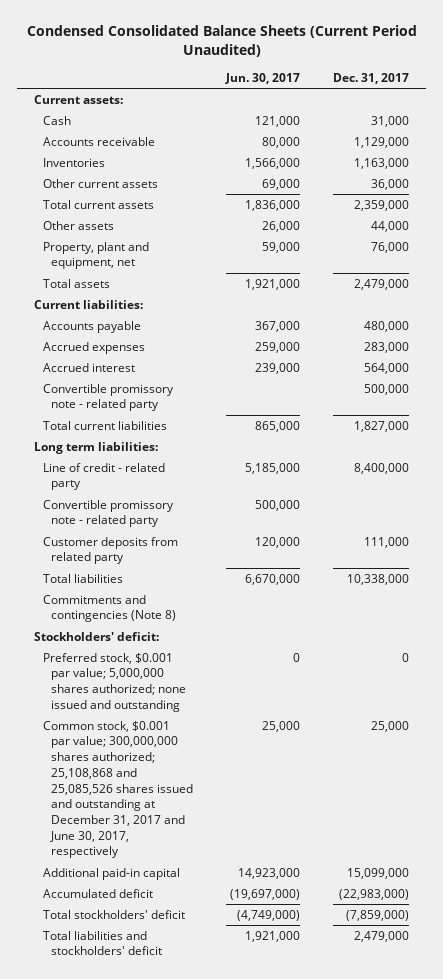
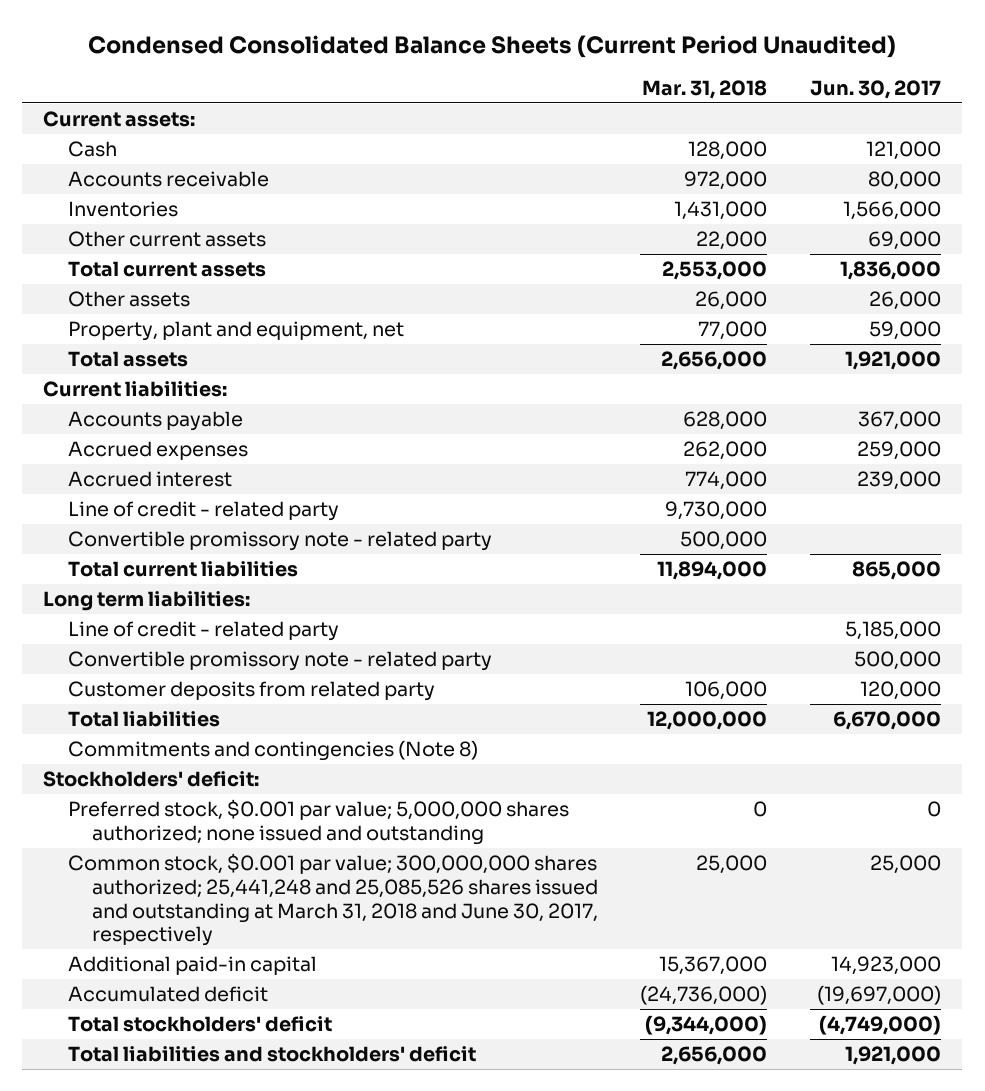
- | Jun. 30, 2017 | Dec. 31, 2017
+ | Mar. 31, 2018 | Jun. 30, 2017
+ Line of credit - related party | 9,730,000 |
- Common stock, $0.001 par value; 300,000,000 shares authorized; 25,108,868 and 25,085,526 shares issued and outstanding at December 31, 2017 and June 30, 2017, respectively | 25,000 | 25,000
+ Common stock, $0.001 par value; 300,000,000 shares authorized; 25,441,248 and 25,085,526 shares issued and outstanding at March 31, 2018 and June 30, 2017, respectively | 25,000 | 25,000

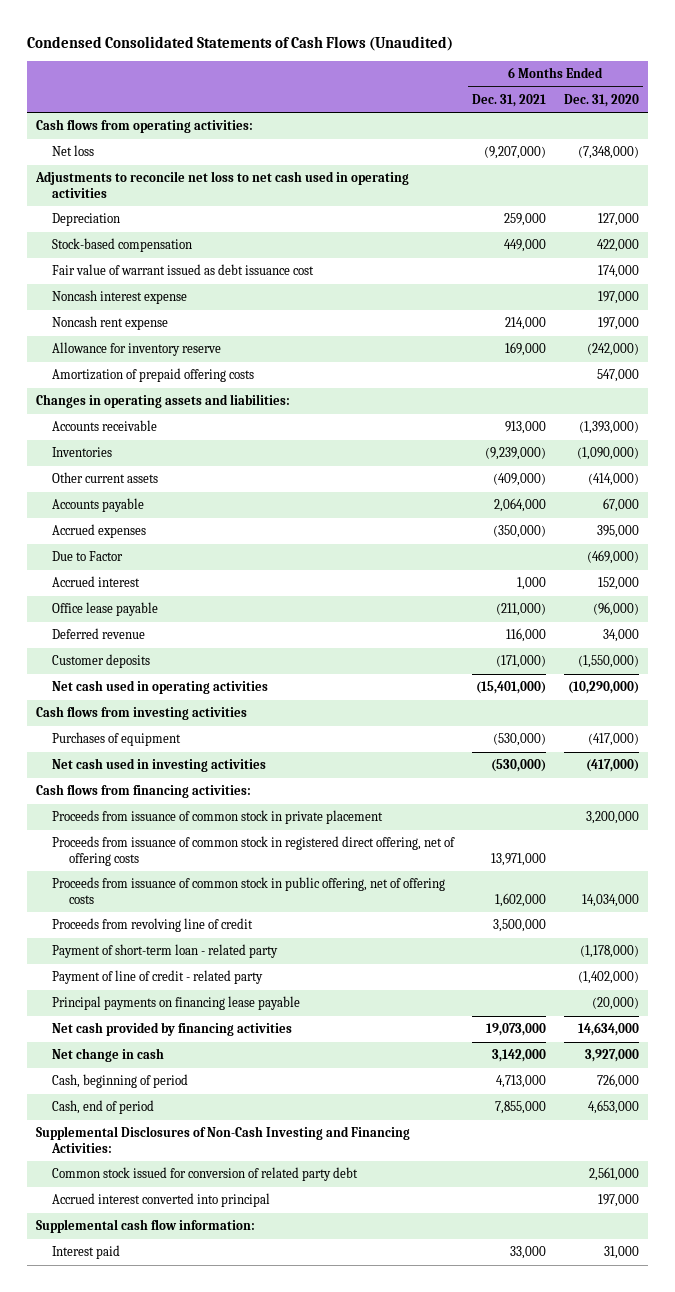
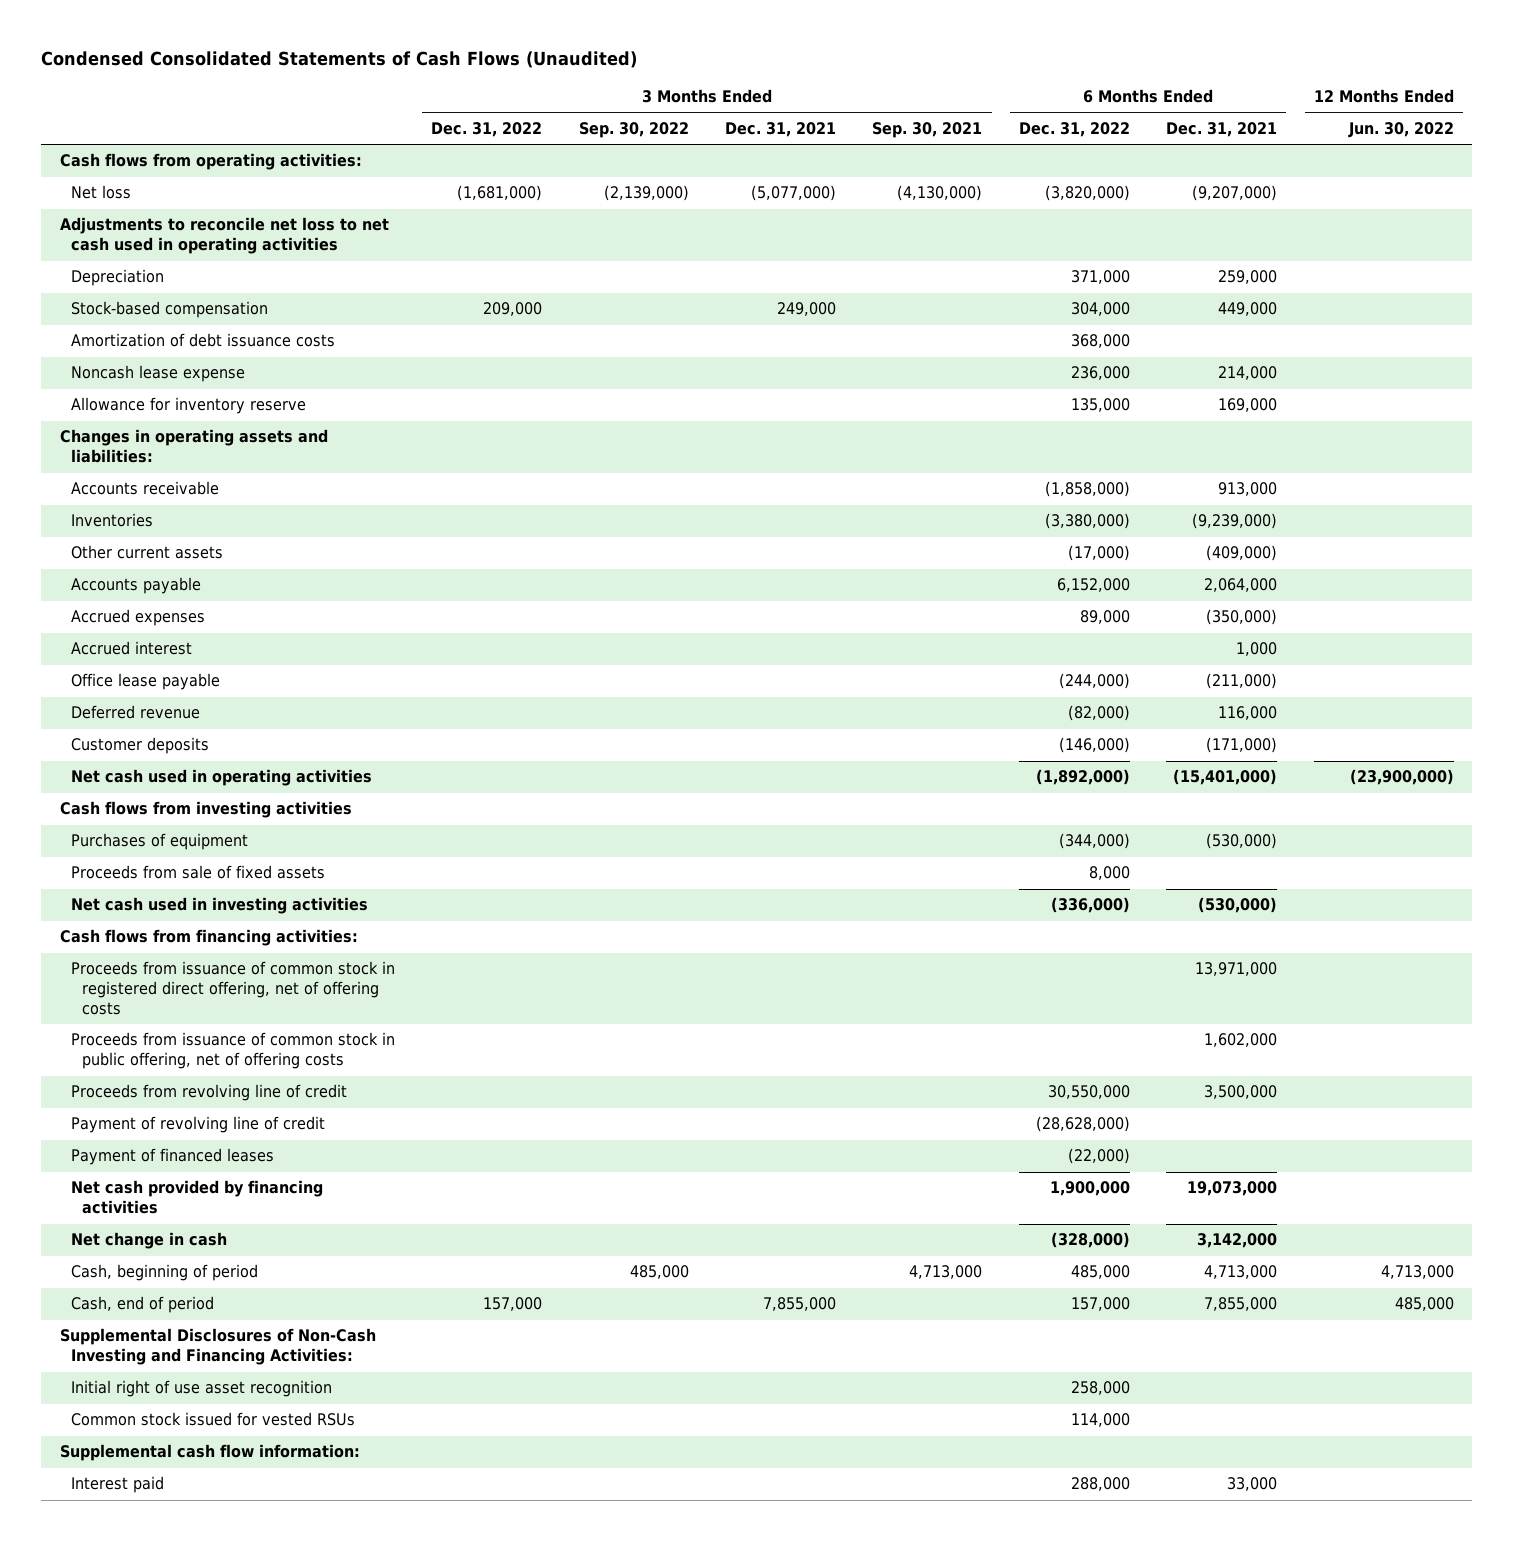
- | 6 Months Ended Dec. 31, 2021 | 6 Months Ended Dec. 31, 2020
+ | 3 Months Ended Dec. 31, 2022 | 3 Months Ended Sep. 30, 2022 | 3 Months Ended Dec. 31, 2021 | 3 Months Ended Sep. 30, 2021 | 6 Months Ended Dec. 31, 2022 | 6 Months Ended Dec. 31, 2021 | 12 Months Ended Jun. 30, 2022
- Fair value of warrant issued as debt issuance cost | | 174,000
- Noncash interest expense | | 197,000
- Noncash rent expense | 214,000 | 197,000
+ Amortization of debt issuance costs | | | | | 368,000 | |
+ Noncash lease expense | | | | | 236,000 | 214,000 |
- Amortization of prepaid offering costs | | 547,000
- Due to Factor | | (469,000)
+ Proceeds from sale of fixed assets | | | | | 8,000 | |
- Proceeds from issuance of common stock in private placement | | 3,200,000
- Payment of short-term loan - related party | | (1,178,000)
- Payment of line of credit - related party | | (1,402,000)
- Principal payments on financing lease payable | | (20,000)
+ Payment of revolving line of credit | | | | | (28,628,000) | |
+ Payment of financed leases | | | | | (22,000) | |
- Common stock issued for conversion of related party debt | | 2,561,000
- Accrued interest converted into principal | | 197,000
+ Initial right of use asset recognition | | | | | 258,000 | |
+ Common stock issued for vested RSUs | | | | | 114,000 | |

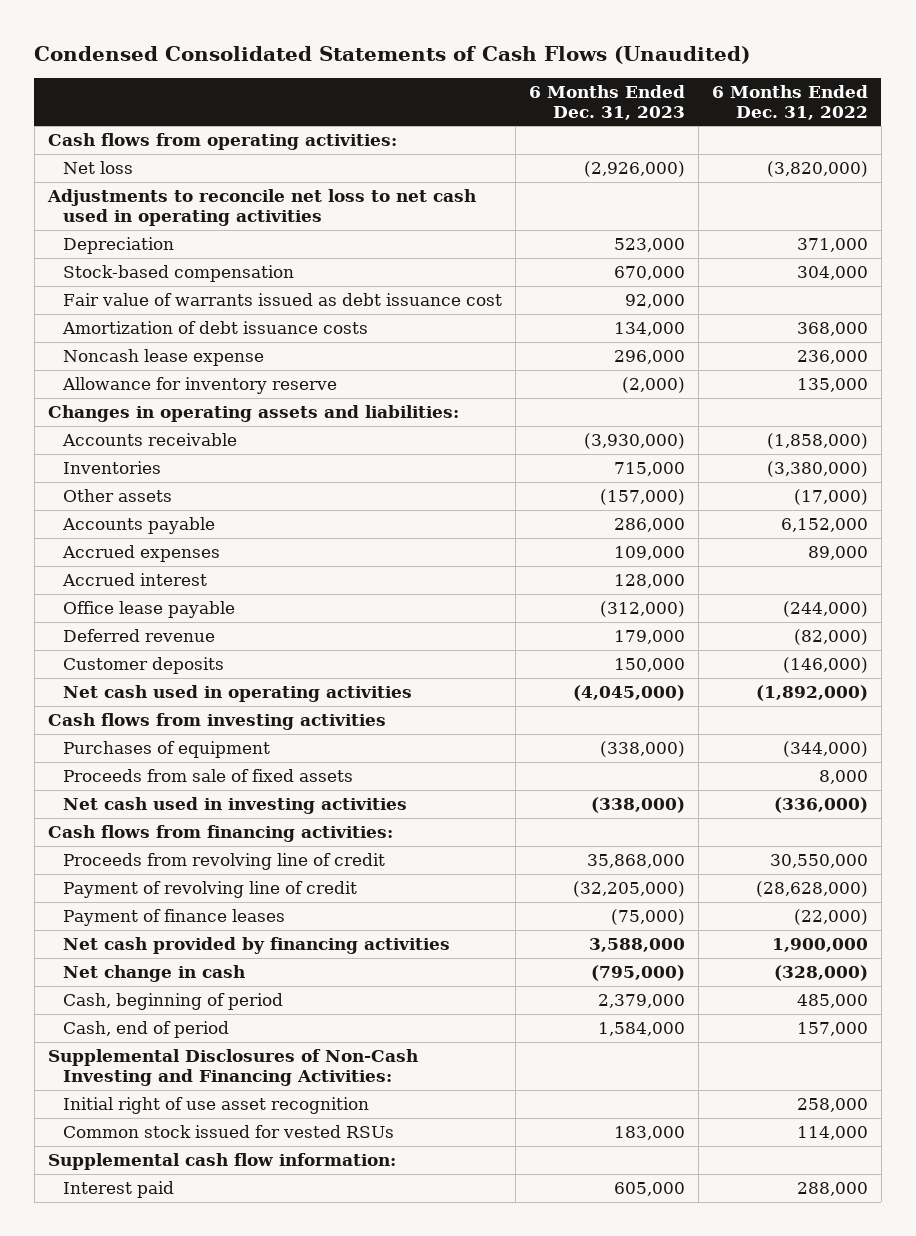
- | 3 Months Ended Dec. 31, 2022 | 3 Months Ended Sep. 30, 2022 | 3 Months Ended Dec. 31, 2021 | 3 Months Ended Sep. 30, 2021 | 6 Months Ended Dec. 31, 2022 | 6 Months Ended Dec. 31, 2021 | 12 Months Ended Jun. 30, 2022
+ | 6 Months Ended Dec. 31, 2023 | 6 Months Ended Dec. 31, 2022
+ Fair value of warrants issued as debt issuance cost | 92,000 |
- Other current assets | | | | | (17,000) | (409,000) |
+ Other assets | (157,000) | (17,000)
- Proceeds from issuance of common stock in registered direct offering, net of offering costs | | | | | | 13,971,000 |
- Proceeds from issuance of common stock in public offering, net of offering costs | | | | | | 1,602,000 |
- Payment of financed leases | | | | | (22,000) | |
+ Payment of finance leases | (75,000) | (22,000)

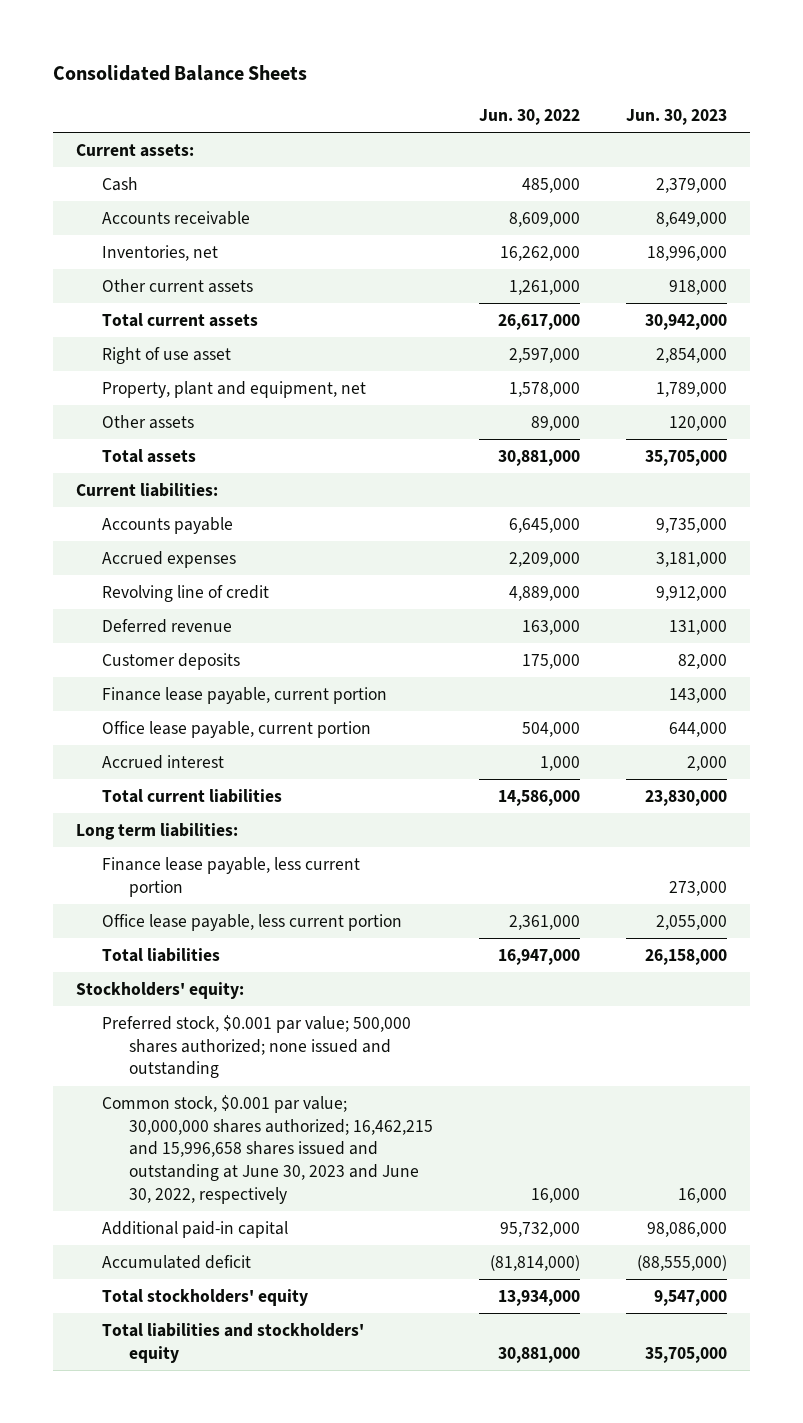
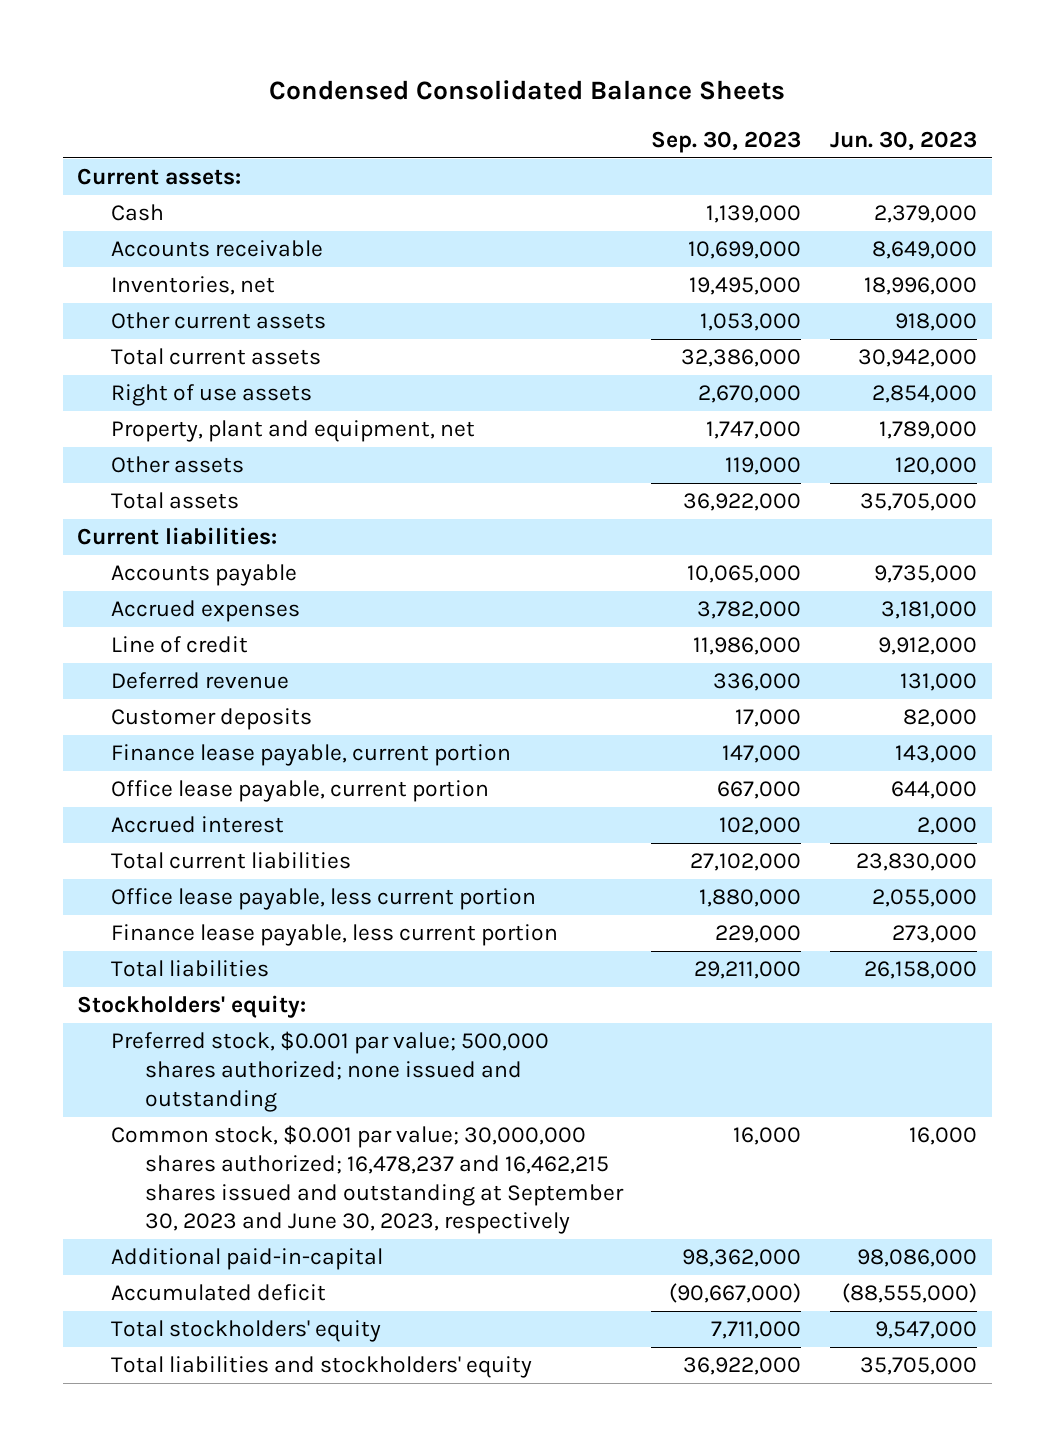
- Consolidated Balance Sheets
+ Condensed Consolidated Balance Sheets
- | Jun. 30, 2022 | Jun. 30, 2023
+ | Sep. 30, 2023 | Jun. 30, 2023
- Right of use asset | 2,597,000 | 2,854,000
+ Right of use assets | 2,670,000 | 2,854,000
- Revolving line of credit | 4,889,000 | 9,912,000
+ Line of credit | 11,986,000 | 9,912,000
- Long term liabilities:
moved down: Finance lease payable, less current portion | 229,000 | 273,000
- Common stock, $0.001 par value; 30,000,000 shares authorized; 16,462,215 and 15,996,658 shares issued and outstanding at June 30, 2023 and June 30, 2022, respectively | 16,000 | 16,000
- Additional paid-in capital | 95,732,000 | 98,086,000
+ Common stock, $0.001 par value; 30,000,000 shares authorized; 16,478,237 and 16,462,215 shares issued and outstanding at September 30, 2023 and June 30, 2023, respectively | 16,000 | 16,000
+ Additional paid-in-capital | 98,362,000 | 98,086,000

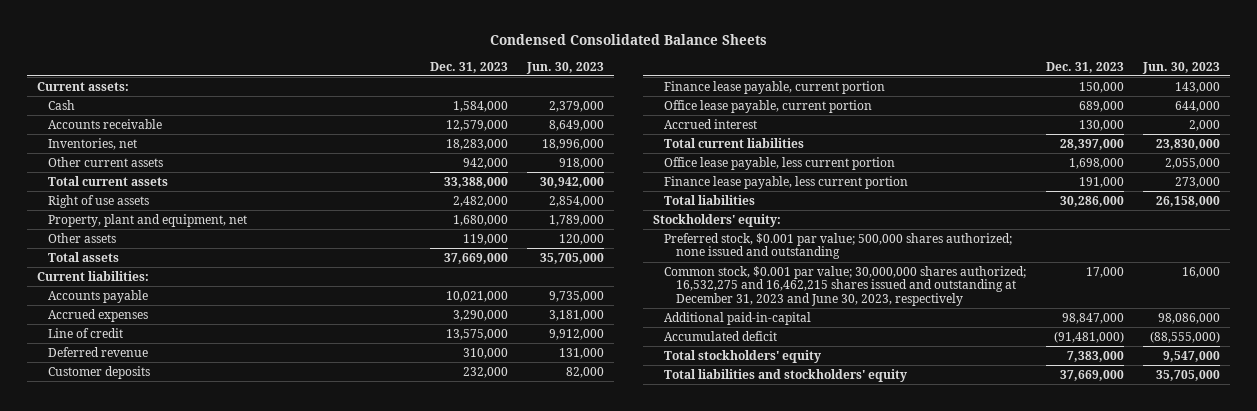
- | Sep. 30, 2023 | Jun. 30, 2023
+ | Dec. 31, 2023 | Jun. 30, 2023
- Common stock, $0.001 par value; 30,000,000 shares authorized; 16,478,237 and 16,462,215 shares issued and outstanding at September 30, 2023 and June 30, 2023, respectively | 16,000 | 16,000
+ Common stock, $0.001 par value; 30,000,000 shares authorized; 16,532,275 and 16,462,215 shares issued and outstanding at December 31, 2023 and June 30, 2023, respectively | 17,000 | 16,000

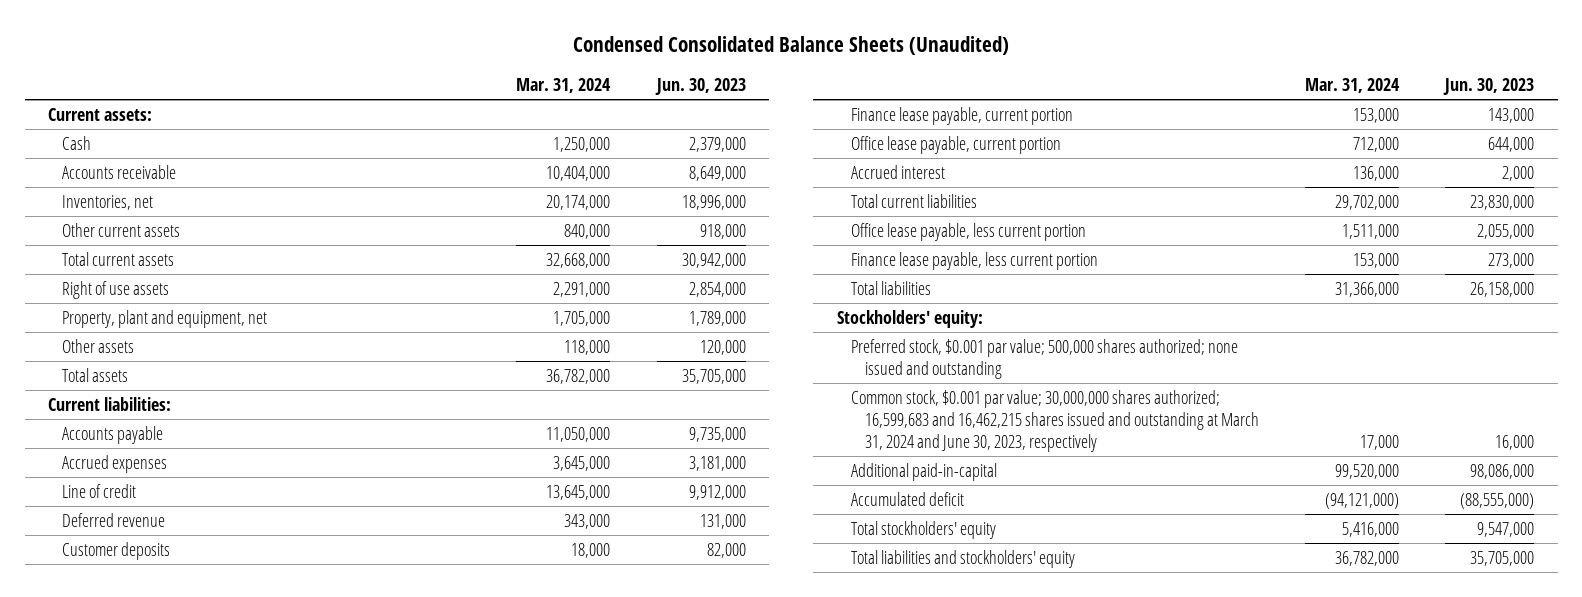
- Condensed Consolidated Balance Sheets
+ Condensed Consolidated Balance Sheets (Unaudited)
- | Dec. 31, 2023 | Jun. 30, 2023
+ | Mar. 31, 2024 | Jun. 30, 2023
- Common stock, $0.001 par value; 30,000,000 shares authorized; 16,532,275 and 16,462,215 shares issued and outstanding at December 31, 2023 and June 30, 2023, respectively | 17,000 | 16,000
+ Common stock, $0.001 par value; 30,000,000 shares authorized; 16,599,683 and 16,462,215 shares issued and outstanding at March 31, 2024 and June 30, 2023, respectively | 17,000 | 16,000

